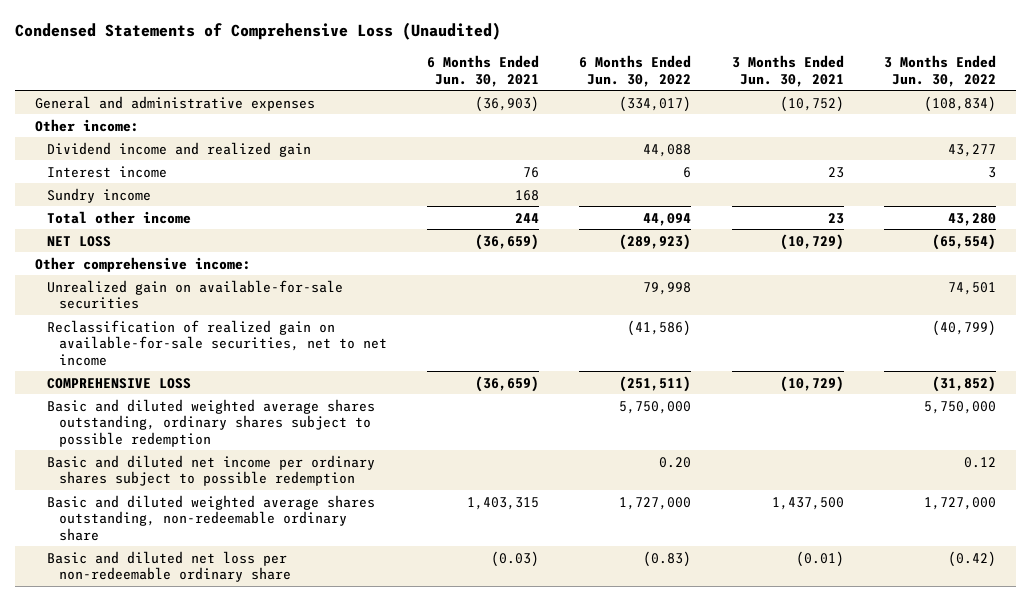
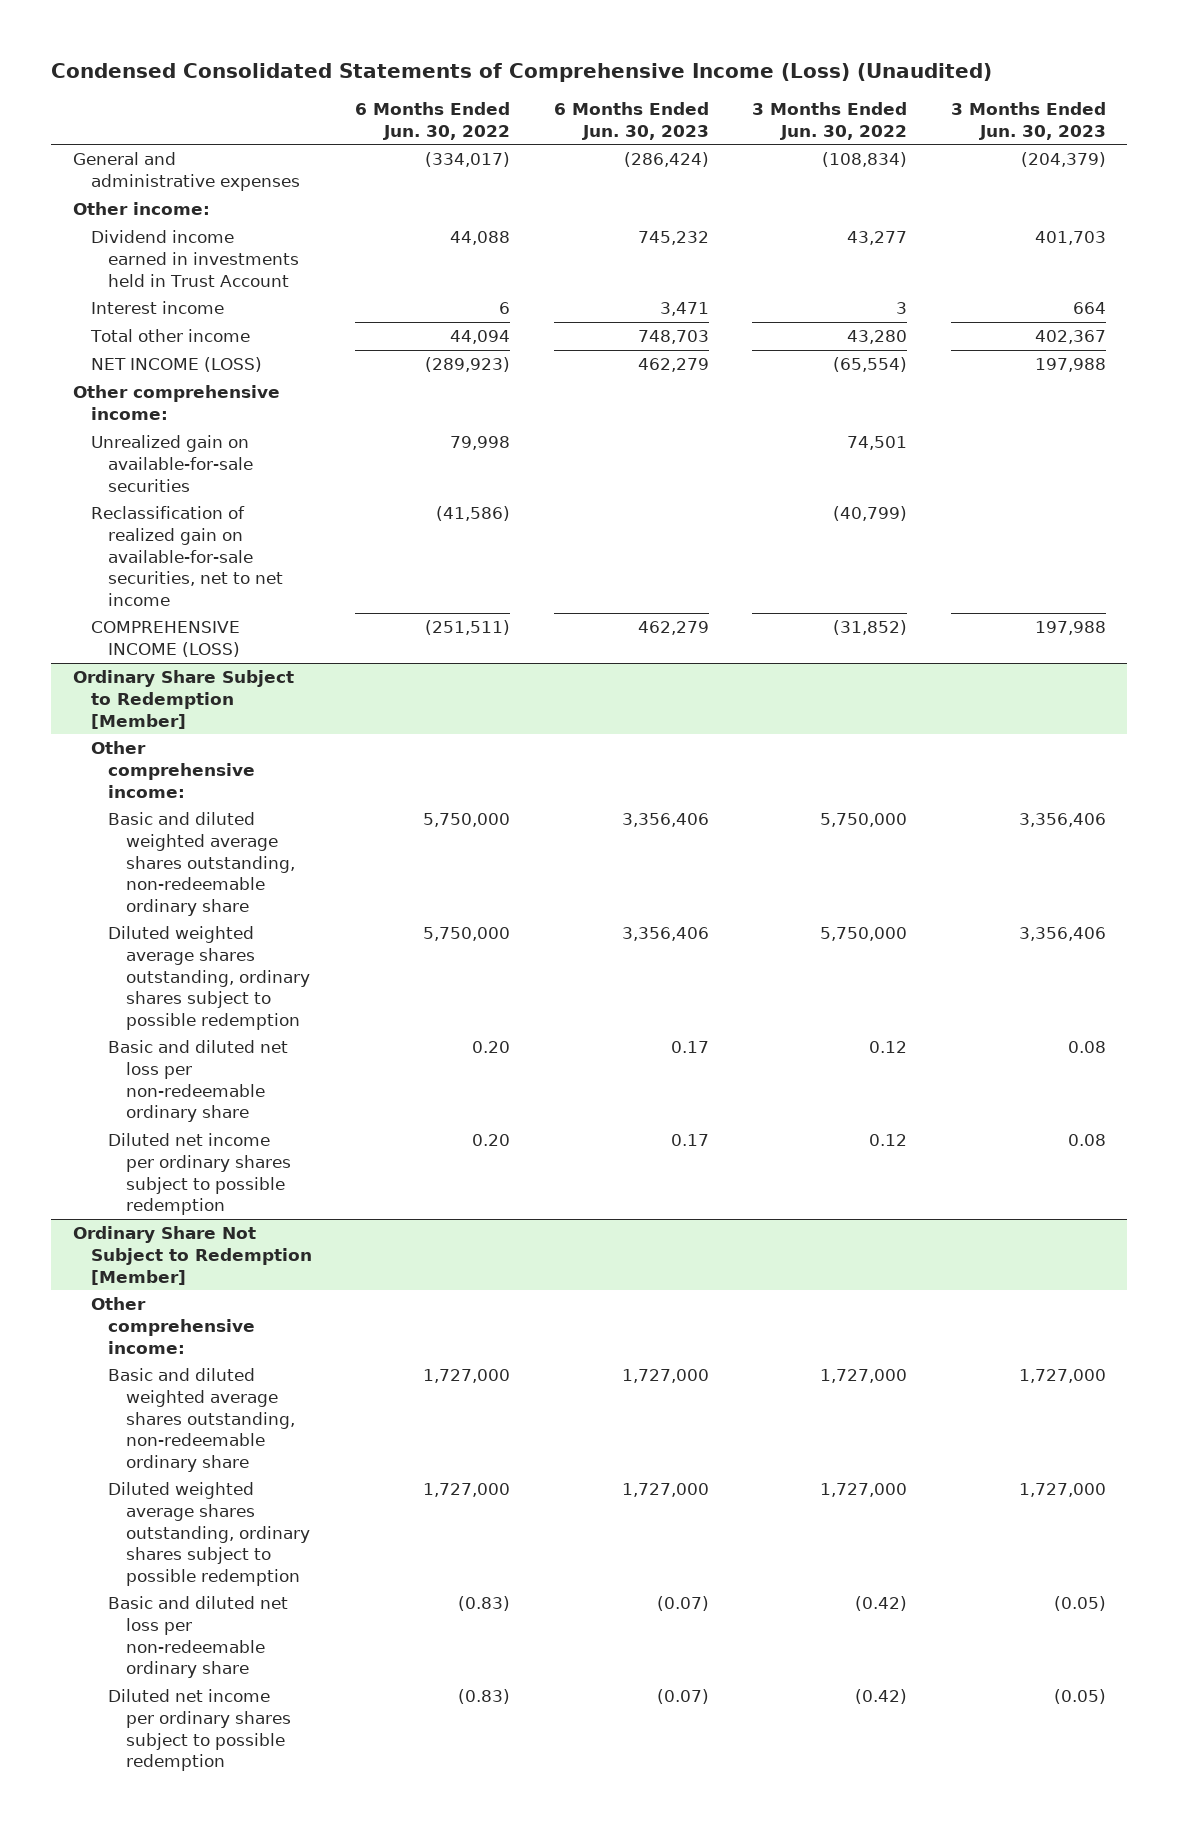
- Condensed Statements of Comprehensive Loss (Unaudited)
+ Condensed Consolidated Statements of Comprehensive Income (Loss) (Unaudited)
- | 6 Months Ended Jun. 30, 2021 | 6 Months Ended Jun. 30, 2022 | 3 Months Ended Jun. 30, 2021 | 3 Months Ended Jun. 30, 2022
+ | 6 Months Ended Jun. 30, 2022 | 6 Months Ended Jun. 30, 2023 | 3 Months Ended Jun. 30, 2022 | 3 Months Ended Jun. 30, 2023
- Dividend income and realized gain | | 44,088 | | 43,277
+ Dividend income earned in investments held in Trust Account | 44,088 | 745,232 | 43,277 | 401,703
- Sundry income | 168 | | |
- NET LOSS | (36,659) | (289,923) | (10,729) | (65,554)
+ NET INCOME (LOSS) | (289,923) | 462,279 | (65,554) | 197,988
- COMPREHENSIVE LOSS | (36,659) | (251,511) | (10,729) | (31,852)
- Basic and diluted weighted average shares outstanding, ordinary shares subject to possible redemption | | 5,750,000 | | 5,750,000
- Basic and diluted net income per ordinary shares subject to possible redemption | | 0.20 | | 0.12
+ COMPREHENSIVE INCOME (LOSS) | (251,511) | 462,279 | (31,852) | 197,988
+ Ordinary Share Subject to Redemption [Member]
+ Other comprehensive income:
+ Basic and diluted weighted average shares outstanding, non-redeemable ordinary share | 5,750,000 | 3,356,406 | 5,750,000 | 3,356,406
+ Diluted weighted average shares outstanding, ordinary shares subject to possible redemption | 5,750,000 | 3,356,406 | 5,750,000 | 3,356,406
+ Basic and diluted net loss per non-redeemable ordinary share | 0.20 | 0.17 | 0.12 | 0.08
+ Diluted net income per ordinary shares subject to possible redemption | 0.20 | 0.17 | 0.12 | 0.08
+ Ordinary Share Not Subject to Redemption [Member]
+ Other comprehensive income:
+ Diluted weighted average shares outstanding, ordinary shares subject to possible redemption | 1,727,000 | 1,727,000 | 1,727,000 | 1,727,000
+ Diluted net income per ordinary shares subject to possible redemption | (0.83) | (0.07) | (0.42) | (0.05)

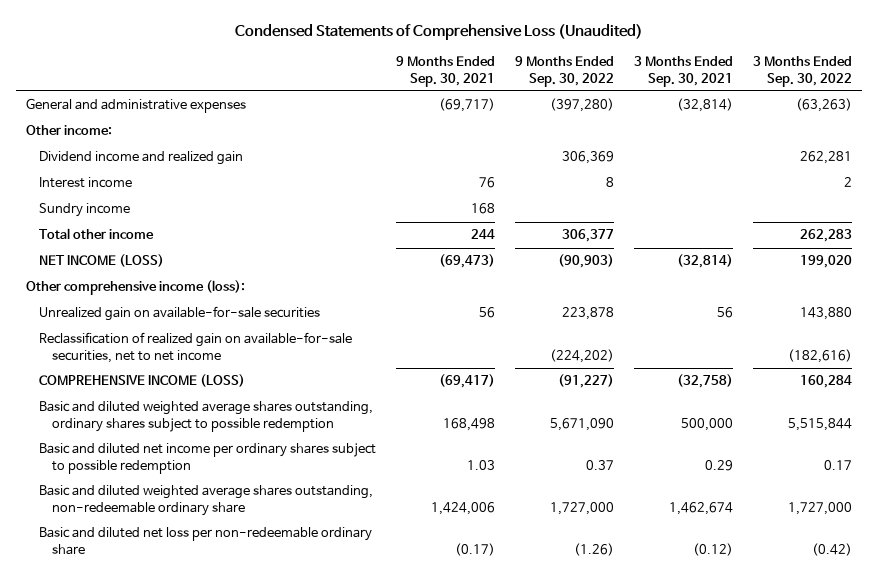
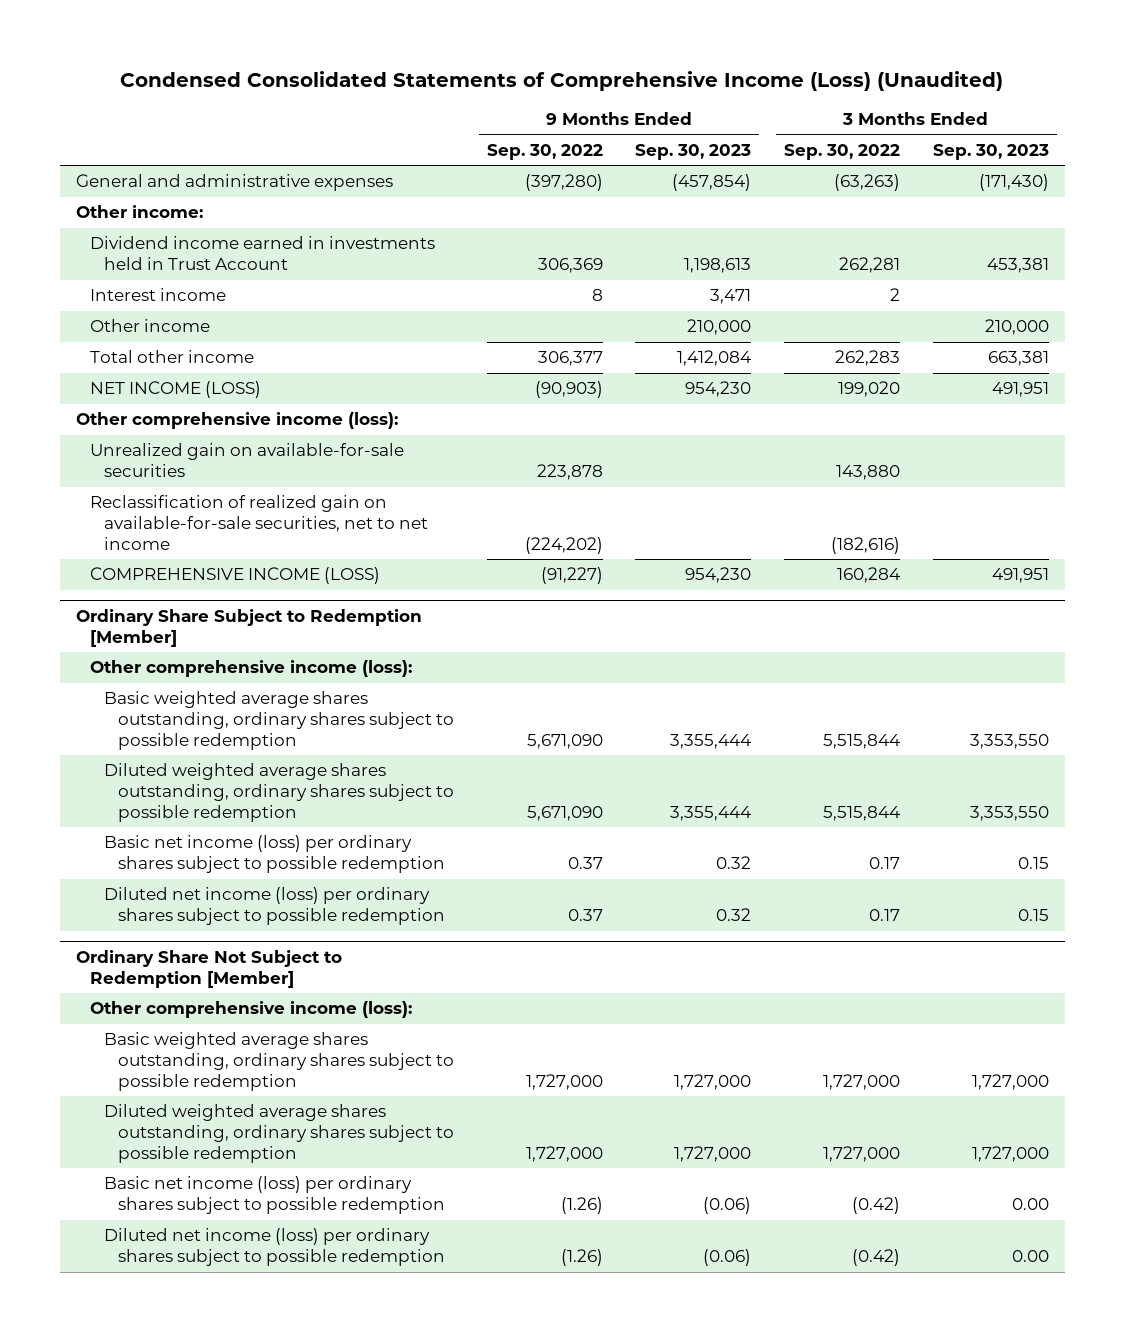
- Condensed Statements of Comprehensive Loss (Unaudited)
+ Condensed Consolidated Statements of Comprehensive Income (Loss) (Unaudited)
- | 9 Months Ended Sep. 30, 2021 | 9 Months Ended Sep. 30, 2022 | 3 Months Ended Sep. 30, 2021 | 3 Months Ended Sep. 30, 2022
+ | 9 Months Ended Sep. 30, 2022 | 9 Months Ended Sep. 30, 2023 | 3 Months Ended Sep. 30, 2022 | 3 Months Ended Sep. 30, 2023
- Dividend income and realized gain | | 306,369 | | 262,281
+ Dividend income earned in investments held in Trust Account | 306,369 | 1,198,613 | 262,281 | 453,381
- Sundry income | 168 | | |
+ Other income | | 210,000 | | 210,000
- Basic and diluted weighted average shares outstanding, ordinary shares subject to possible redemption | 168,498 | 5,671,090 | 500,000 | 5,515,844
- Basic and diluted net income per ordinary shares subject to possible redemption | 1.03 | 0.37 | 0.29 | 0.17
- Basic and diluted weighted average shares outstanding, non-redeemable ordinary share | 1,424,006 | 1,727,000 | 1,462,674 | 1,727,000
- Basic and diluted net loss per non-redeemable ordinary share | (0.17) | (1.26) | (0.12) | (0.42)
+ Ordinary Share Subject to Redemption [Member]
+ Other comprehensive income (loss):
+ Basic weighted average shares outstanding, ordinary shares subject to possible redemption | 5,671,090 | 3,355,444 | 5,515,844 | 3,353,550
+ Diluted weighted average shares outstanding, ordinary shares subject to possible redemption | 5,671,090 | 3,355,444 | 5,515,844 | 3,353,550
+ Basic net income (loss) per ordinary shares subject to possible redemption | 0.37 | 0.32 | 0.17 | 0.15
+ Diluted net income (loss) per ordinary shares subject to possible redemption | 0.37 | 0.32 | 0.17 | 0.15
+ Ordinary Share Not Subject to Redemption [Member]
+ Other comprehensive income (loss):
+ Basic weighted average shares outstanding, ordinary shares subject to possible redemption | 1,727,000 | 1,727,000 | 1,727,000 | 1,727,000
+ Diluted weighted average shares outstanding, ordinary shares subject to possible redemption | 1,727,000 | 1,727,000 | 1,727,000 | 1,727,000
+ Basic net income (loss) per ordinary shares subject to possible redemption | (1.26) | (0.06) | (0.42) | 0.00
+ Diluted net income (loss) per ordinary shares subject to possible redemption | (1.26) | (0.06) | (0.42) | 0.00

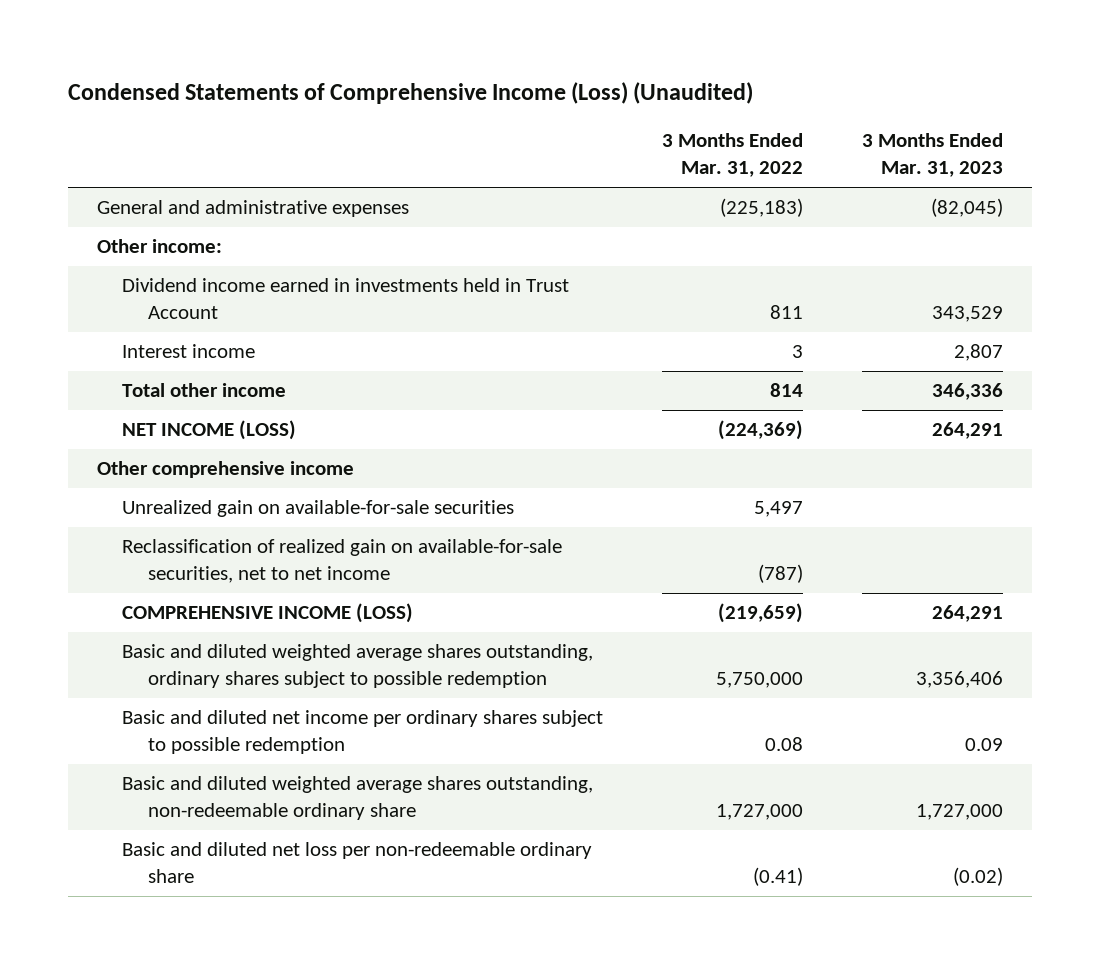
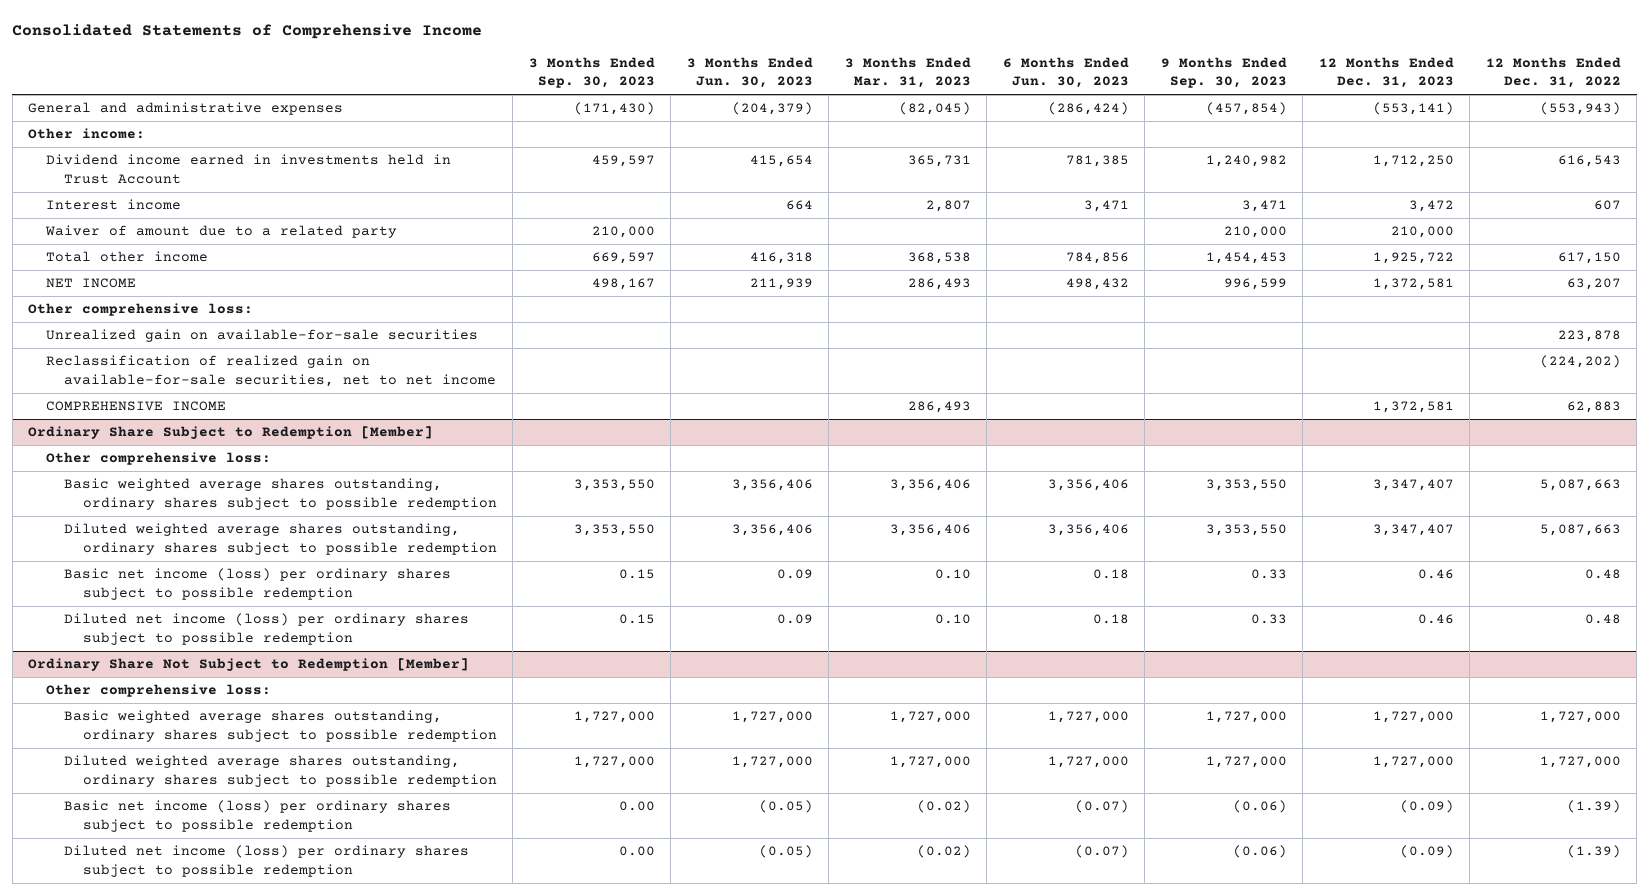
- Condensed Statements of Comprehensive Income (Loss) (Unaudited)
+ Consolidated Statements of Comprehensive Income
- | 3 Months Ended Mar. 31, 2022 | 3 Months Ended Mar. 31, 2023
+ | 3 Months Ended Sep. 30, 2023 | 3 Months Ended Jun. 30, 2023 | 3 Months Ended Mar. 31, 2023 | 6 Months Ended Jun. 30, 2023 | 9 Months Ended Sep. 30, 2023 | 12 Months Ended Dec. 31, 2023 | 12 Months Ended Dec. 31, 2022
- Dividend income earned in investments held in Trust Account | 811 | 343,529
+ Dividend income earned in investments held in Trust Account | 459,597 | 415,654 | 365,731 | 781,385 | 1,240,982 | 1,712,250 | 616,543
- Total other income | 814 | 346,336
- NET INCOME (LOSS) | (224,369) | 264,291
- Other comprehensive income
+ Waiver of amount due to a related party | 210,000 | | | | 210,000 | 210,000 |
+ Total other income | 669,597 | 416,318 | 368,538 | 784,856 | 1,454,453 | 1,925,722 | 617,150
+ NET INCOME | 498,167 | 211,939 | 286,493 | 498,432 | 996,599 | 1,372,581 | 63,207
+ Other comprehensive loss:
- COMPREHENSIVE INCOME (LOSS) | (219,659) | 264,291
- Basic and diluted weighted average shares outstanding, ordinary shares subject to possible redemption | 5,750,000 | 3,356,406
- Basic and diluted net income per ordinary shares subject to possible redemption | 0.08 | 0.09
- Basic and diluted weighted average shares outstanding, non-redeemable ordinary share | 1,727,000 | 1,727,000
- Basic and diluted net loss per non-redeemable ordinary share | (0.41) | (0.02)
+ COMPREHENSIVE INCOME | | | 286,493 | | | 1,372,581 | 62,883
+ Ordinary Share Subject to Redemption [Member]
+ Other comprehensive loss:
+ Basic weighted average shares outstanding, ordinary shares subject to possible redemption | 3,353,550 | 3,356,406 | 3,356,406 | 3,356,406 | 3,353,550 | 3,347,407 | 5,087,663
+ Diluted weighted average shares outstanding, ordinary shares subject to possible redemption | 3,353,550 | 3,356,406 | 3,356,406 | 3,356,406 | 3,353,550 | 3,347,407 | 5,087,663
+ Basic net income (loss) per ordinary shares subject to possible redemption | 0.15 | 0.09 | 0.10 | 0.18 | 0.33 | 0.46 | 0.48
+ Diluted net income (loss) per ordinary shares subject to possible redemption | 0.15 | 0.09 | 0.10 | 0.18 | 0.33 | 0.46 | 0.48
+ Ordinary Share Not Subject to Redemption [Member]
+ Other comprehensive loss:
+ Basic weighted average shares outstanding, ordinary shares subject to possible redemption | 1,727,000 | 1,727,000 | 1,727,000 | 1,727,000 | 1,727,000 | 1,727,000 | 1,727,000
+ Diluted weighted average shares outstanding, ordinary shares subject to possible redemption | 1,727,000 | 1,727,000 | 1,727,000 | 1,727,000 | 1,727,000 | 1,727,000 | 1,727,000
+ Basic net income (loss) per ordinary shares subject to possible redemption | 0.00 | (0.05) | (0.02) | (0.07) | (0.06) | (0.09) | (1.39)
+ Diluted net income (loss) per ordinary shares subject to possible redemption | 0.00 | (0.05) | (0.02) | (0.07) | (0.06) | (0.09) | (1.39)

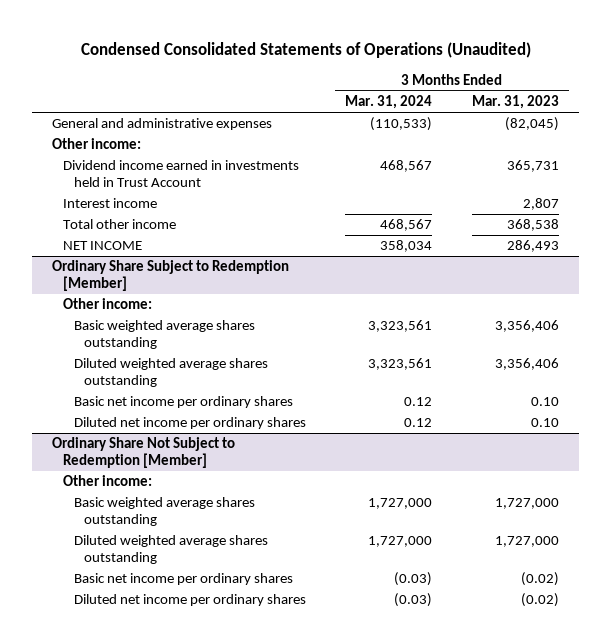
- Consolidated Statements of Comprehensive Income
+ Condensed Consolidated Statements of Operations (Unaudited)
- | 3 Months Ended Sep. 30, 2023 | 3 Months Ended Jun. 30, 2023 | 3 Months Ended Mar. 31, 2023 | 6 Months Ended Jun. 30, 2023 | 9 Months Ended Sep. 30, 2023 | 12 Months Ended Dec. 31, 2023 | 12 Months Ended Dec. 31, 2022
+ | 3 Months Ended Mar. 31, 2024 | 3 Months Ended Mar. 31, 2023
- Waiver of amount due to a related party | 210,000 | | | | 210,000 | 210,000 |
- Other comprehensive loss:
- Unrealized gain on available-for-sale securities | | | | | | | 223,878
- Reclassification of realized gain on available-for-sale securities, net to net income | | | | | | | (224,202)
- COMPREHENSIVE INCOME | | | 286,493 | | | 1,372,581 | 62,883
@ Ordinary Share Subject to Redemption [Member]
- Other comprehensive loss:
- Basic weighted average shares outstanding, ordinary shares subject to possible redemption | 3,353,550 | 3,356,406 | 3,356,406 | 3,356,406 | 3,353,550 | 3,347,407 | 5,087,663
- Diluted weighted average shares outstanding, ordinary shares subject to possible redemption | 3,353,550 | 3,356,406 | 3,356,406 | 3,356,406 | 3,353,550 | 3,347,407 | 5,087,663
- Basic net income (loss) per ordinary shares subject to possible redemption | 0.15 | 0.09 | 0.10 | 0.18 | 0.33 | 0.46 | 0.48
- Diluted net income (loss) per ordinary shares subject to possible redemption | 0.15 | 0.09 | 0.10 | 0.18 | 0.33 | 0.46 | 0.48
+ Other income:
+ Basic weighted average shares outstanding | 3,323,561 | 3,356,406
+ Diluted weighted average shares outstanding | 3,323,561 | 3,356,406
+ Basic net income per ordinary shares | 0.12 | 0.10
+ Diluted net income per ordinary shares | 0.12 | 0.10
@ Ordinary Share Not Subject to Redemption [Member]
- Other comprehensive loss:
- Basic weighted average shares outstanding, ordinary shares subject to possible redemption | 1,727,000 | 1,727,000 | 1,727,000 | 1,727,000 | 1,727,000 | 1,727,000 | 1,727,000
- Diluted weighted average shares outstanding, ordinary shares subject to possible redemption | 1,727,000 | 1,727,000 | 1,727,000 | 1,727,000 | 1,727,000 | 1,727,000 | 1,727,000
- Basic net income (loss) per ordinary shares subject to possible redemption | 0.00 | (0.05) | (0.02) | (0.07) | (0.06) | (0.09) | (1.39)
- Diluted net income (loss) per ordinary shares subject to possible redemption | 0.00 | (0.05) | (0.02) | (0.07) | (0.06) | (0.09) | (1.39)
+ Other income:
+ Basic weighted average shares outstanding | 1,727,000 | 1,727,000
+ Diluted weighted average shares outstanding | 1,727,000 | 1,727,000
+ Basic net income per ordinary shares | (0.03) | (0.02)
+ Diluted net income per ordinary shares | (0.03) | (0.02)

